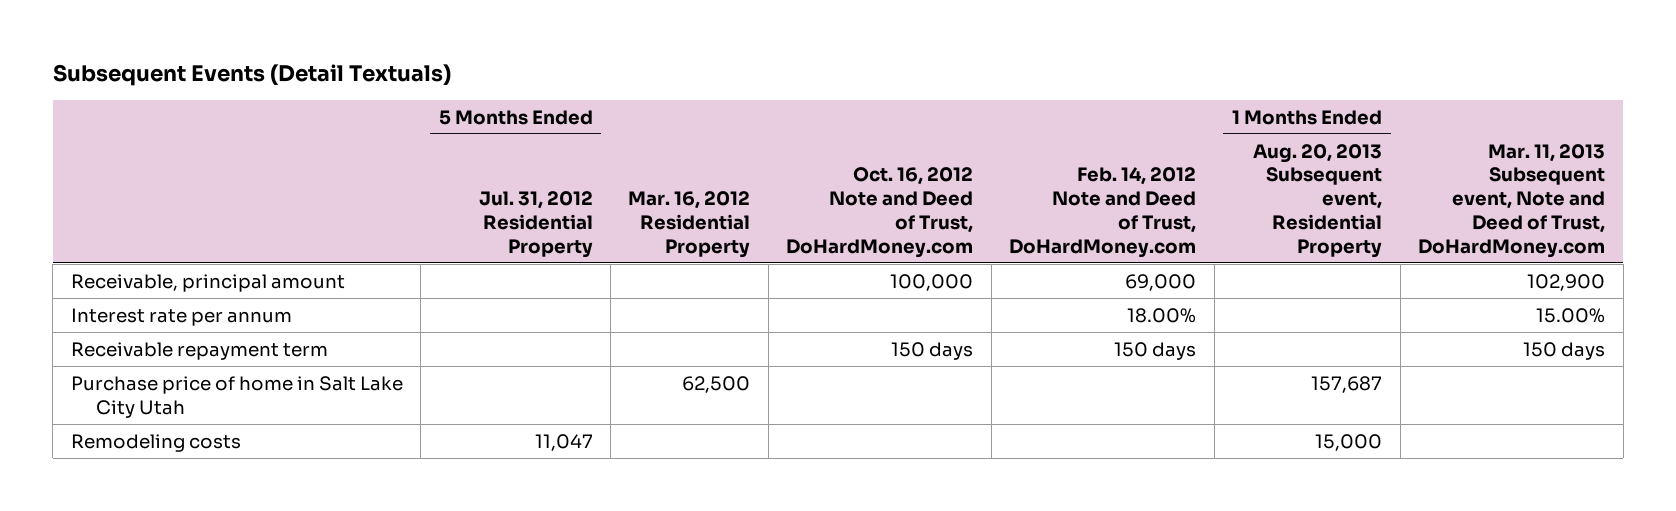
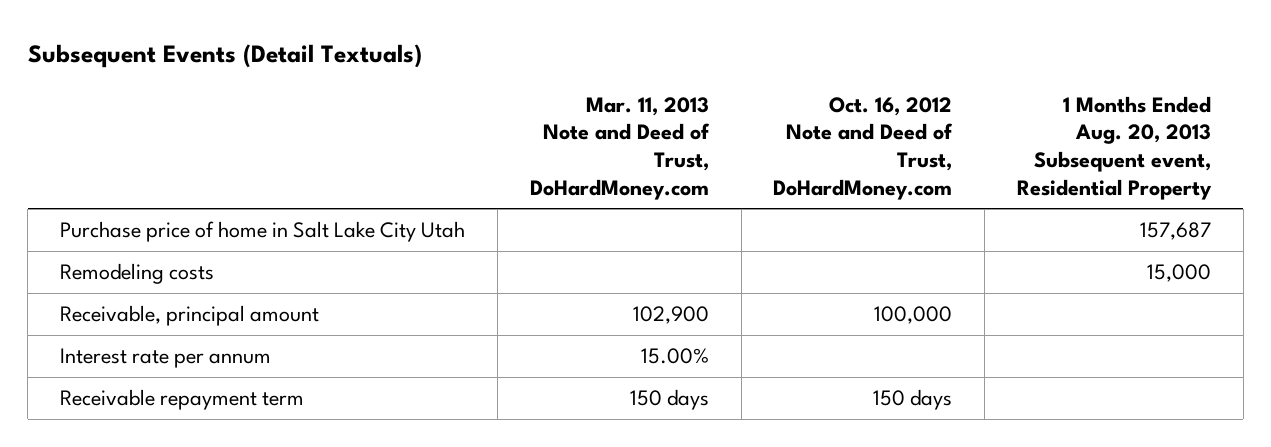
- | 5 Months Ended Jul. 31, 2012 Residential Property | Mar. 16, 2012 Residential Property | Oct. 16, 2012 Note and Deed of Trust, DoHardMoney.com | Feb. 14, 2012 Note and Deed of Trust, DoHardMoney.com | 1 Months Ended Aug. 20, 2013 Subsequent event, Residential Property | Mar. 11, 2013 Subsequent event, Note and Deed of Trust, DoHardMoney.com
+ | Mar. 11, 2013 Note and Deed of Trust, DoHardMoney.com | Oct. 16, 2012 Note and Deed of Trust, DoHardMoney.com | 1 Months Ended Aug. 20, 2013 Subsequent event, Residential Property
moved up: Purchase price of home in Salt Lake City Utah | | | 157,687
moved up: Remodeling costs | | | 15,000

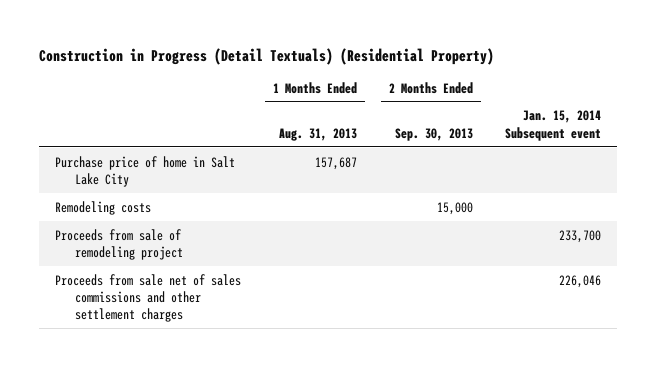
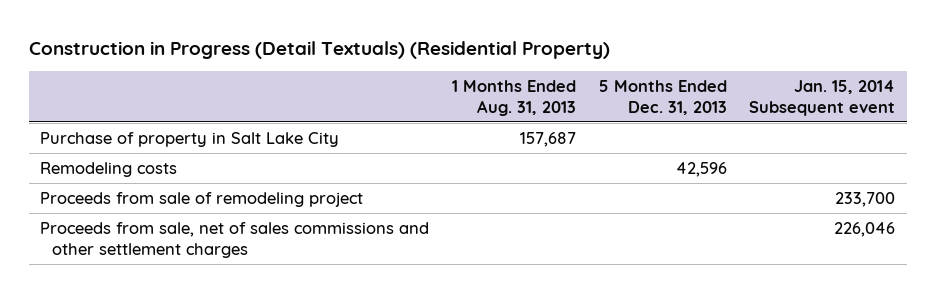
- | 1 Months Ended Aug. 31, 2013 | 2 Months Ended Sep. 30, 2013 | Jan. 15, 2014 Subsequent event
+ | 1 Months Ended Aug. 31, 2013 | 5 Months Ended Dec. 31, 2013 | Jan. 15, 2014 Subsequent event
- Purchase price of home in Salt Lake City | 157,687 | |
+ Purchase of property in Salt Lake City | 157,687 | |
- Proceeds from sale net of sales commissions and other settlement charges | | | 226,046
+ Proceeds from sale, net of sales commissions and other settlement charges | | | 226,046

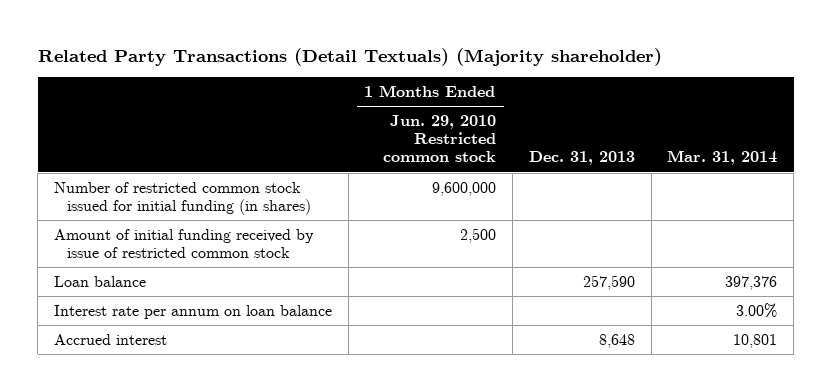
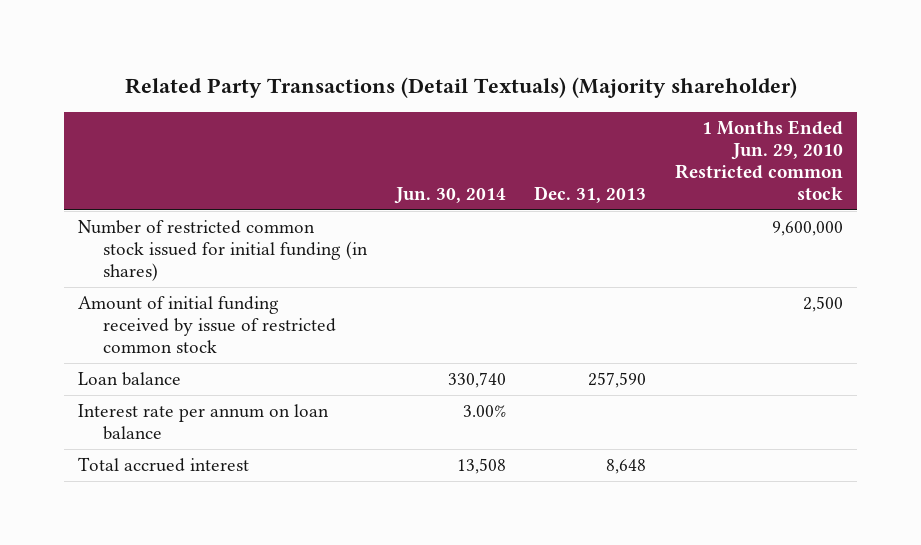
- | 1 Months Ended Jun. 29, 2010 Restricted common stock | Dec. 31, 2013 | Mar. 31, 2014
+ | Jun. 30, 2014 | Dec. 31, 2013 | 1 Months Ended Jun. 29, 2010 Restricted common stock
- Accrued interest | | 8,648 | 10,801
+ Total accrued interest | 13,508 | 8,648 |

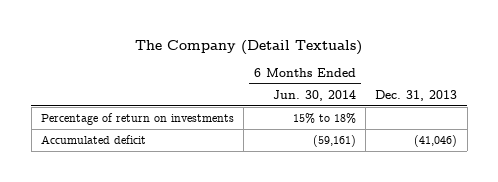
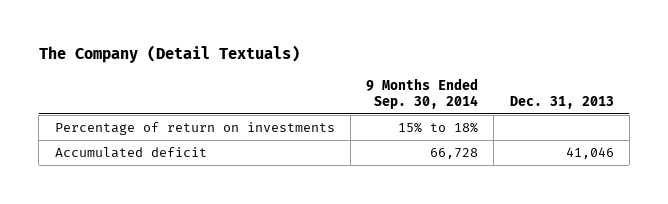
- | 6 Months Ended Jun. 30, 2014 | Dec. 31, 2013
+ | 9 Months Ended Sep. 30, 2014 | Dec. 31, 2013
- Accumulated deficit | (59,161) | (41,046)
+ Accumulated deficit | 66,728 | 41,046

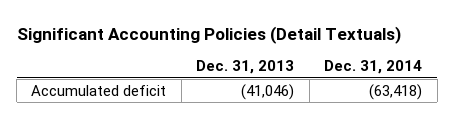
- The Company (Detail Textuals)
+ Significant Accounting Policies (Detail Textuals)
- | 9 Months Ended Sep. 30, 2014 | Dec. 31, 2013
+ | Dec. 31, 2013 | Dec. 31, 2014
- Percentage of return on investments | 15% to 18% |
- Accumulated deficit | 66,728 | 41,046
+ Accumulated deficit | (41,046) | (63,418)

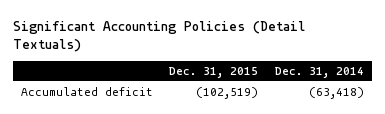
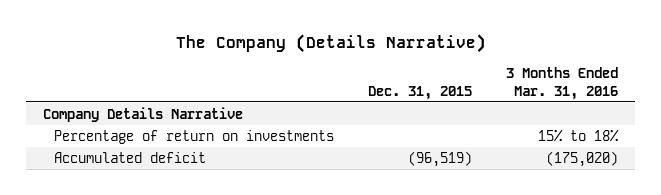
- Significant Accounting Policies (Detail Textuals)
+ The Company (Details Narrative)
- | Dec. 31, 2015 | Dec. 31, 2014
+ | Dec. 31, 2015 | 3 Months Ended Mar. 31, 2016
- Accumulated deficit | (102,519) | (63,418)
+ Company Details Narrative
+ Percentage of return on investments | | 15% to 18%
+ Accumulated deficit | (96,519) | (175,020)

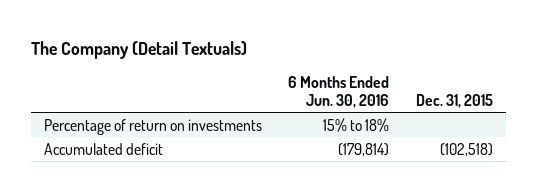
- The Company (Details Narrative)
+ The Company (Detail Textuals)
- | Dec. 31, 2015 | 3 Months Ended Mar. 31, 2016
+ | 6 Months Ended Jun. 30, 2016 | Dec. 31, 2015
- Company Details Narrative
- Accumulated deficit | (96,519) | (175,020)
+ Accumulated deficit | (179,814) | (102,518)

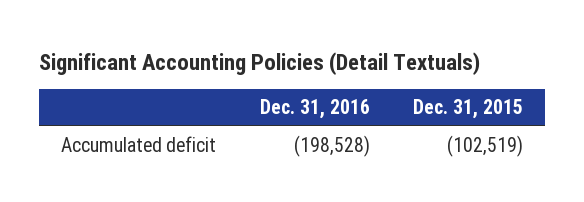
- The Company (Detail Textuals)
+ Significant Accounting Policies (Detail Textuals)
- | 6 Months Ended Jun. 30, 2016 | Dec. 31, 2015
+ | Dec. 31, 2016 | Dec. 31, 2015
- Percentage of return on investments | 15% to 18% |
- Accumulated deficit | (179,814) | (102,518)
+ Accumulated deficit | (198,528) | (102,519)

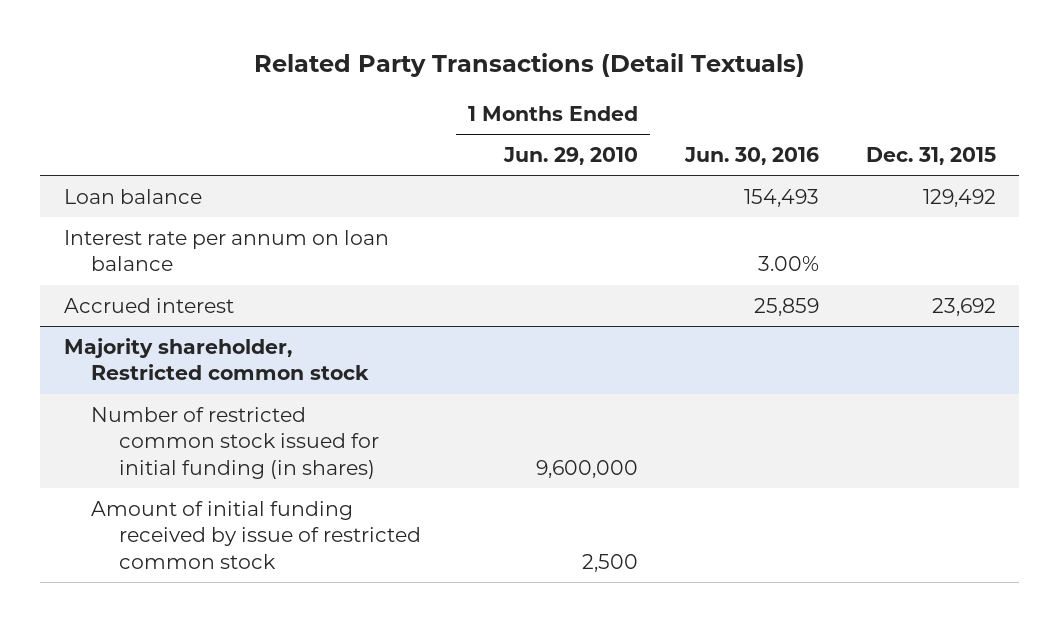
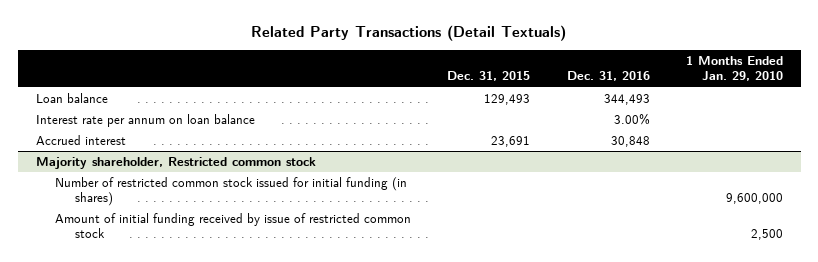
- | 1 Months Ended Jun. 29, 2010 | Jun. 30, 2016 | Dec. 31, 2015
+ | Dec. 31, 2015 | Dec. 31, 2016 | 1 Months Ended Jan. 29, 2010
- Loan balance | | 154,493 | 129,492
+ Loan balance | 129,493 | 344,493 |
- Accrued interest | | 25,859 | 23,692
+ Accrued interest | 23,691 | 30,848 |

